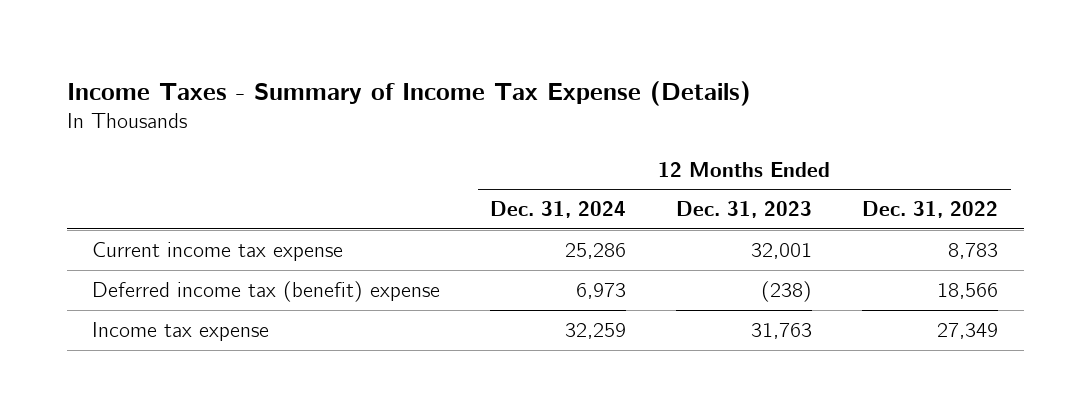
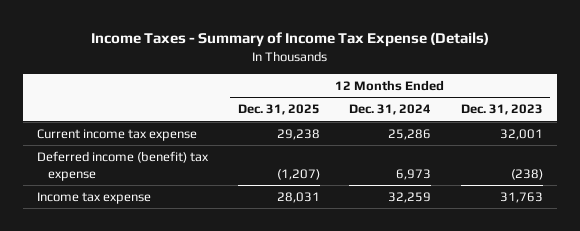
- | 12 Months Ended Dec. 31, 2024 | 12 Months Ended Dec. 31, 2023 | 12 Months Ended Dec. 31, 2022
+ | 12 Months Ended Dec. 31, 2025 | 12 Months Ended Dec. 31, 2024 | 12 Months Ended Dec. 31, 2023
- Deferred income tax (benefit) expense | 6,973 | (238) | 18,566
+ Deferred income (benefit) tax expense | (1,207) | 6,973 | (238)

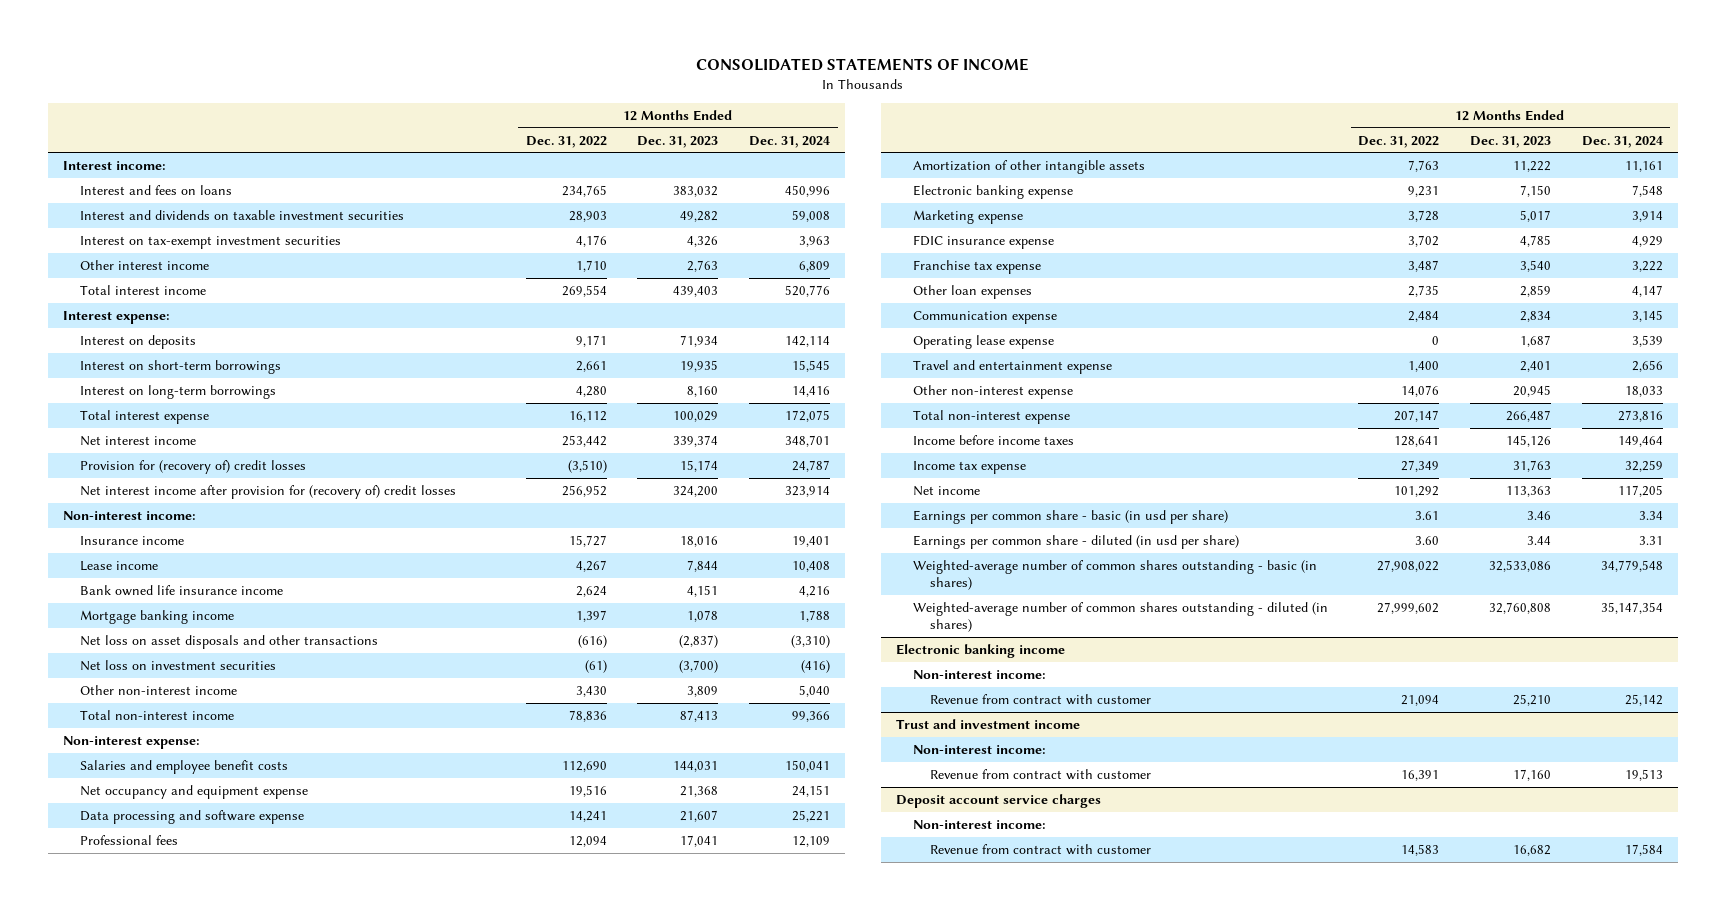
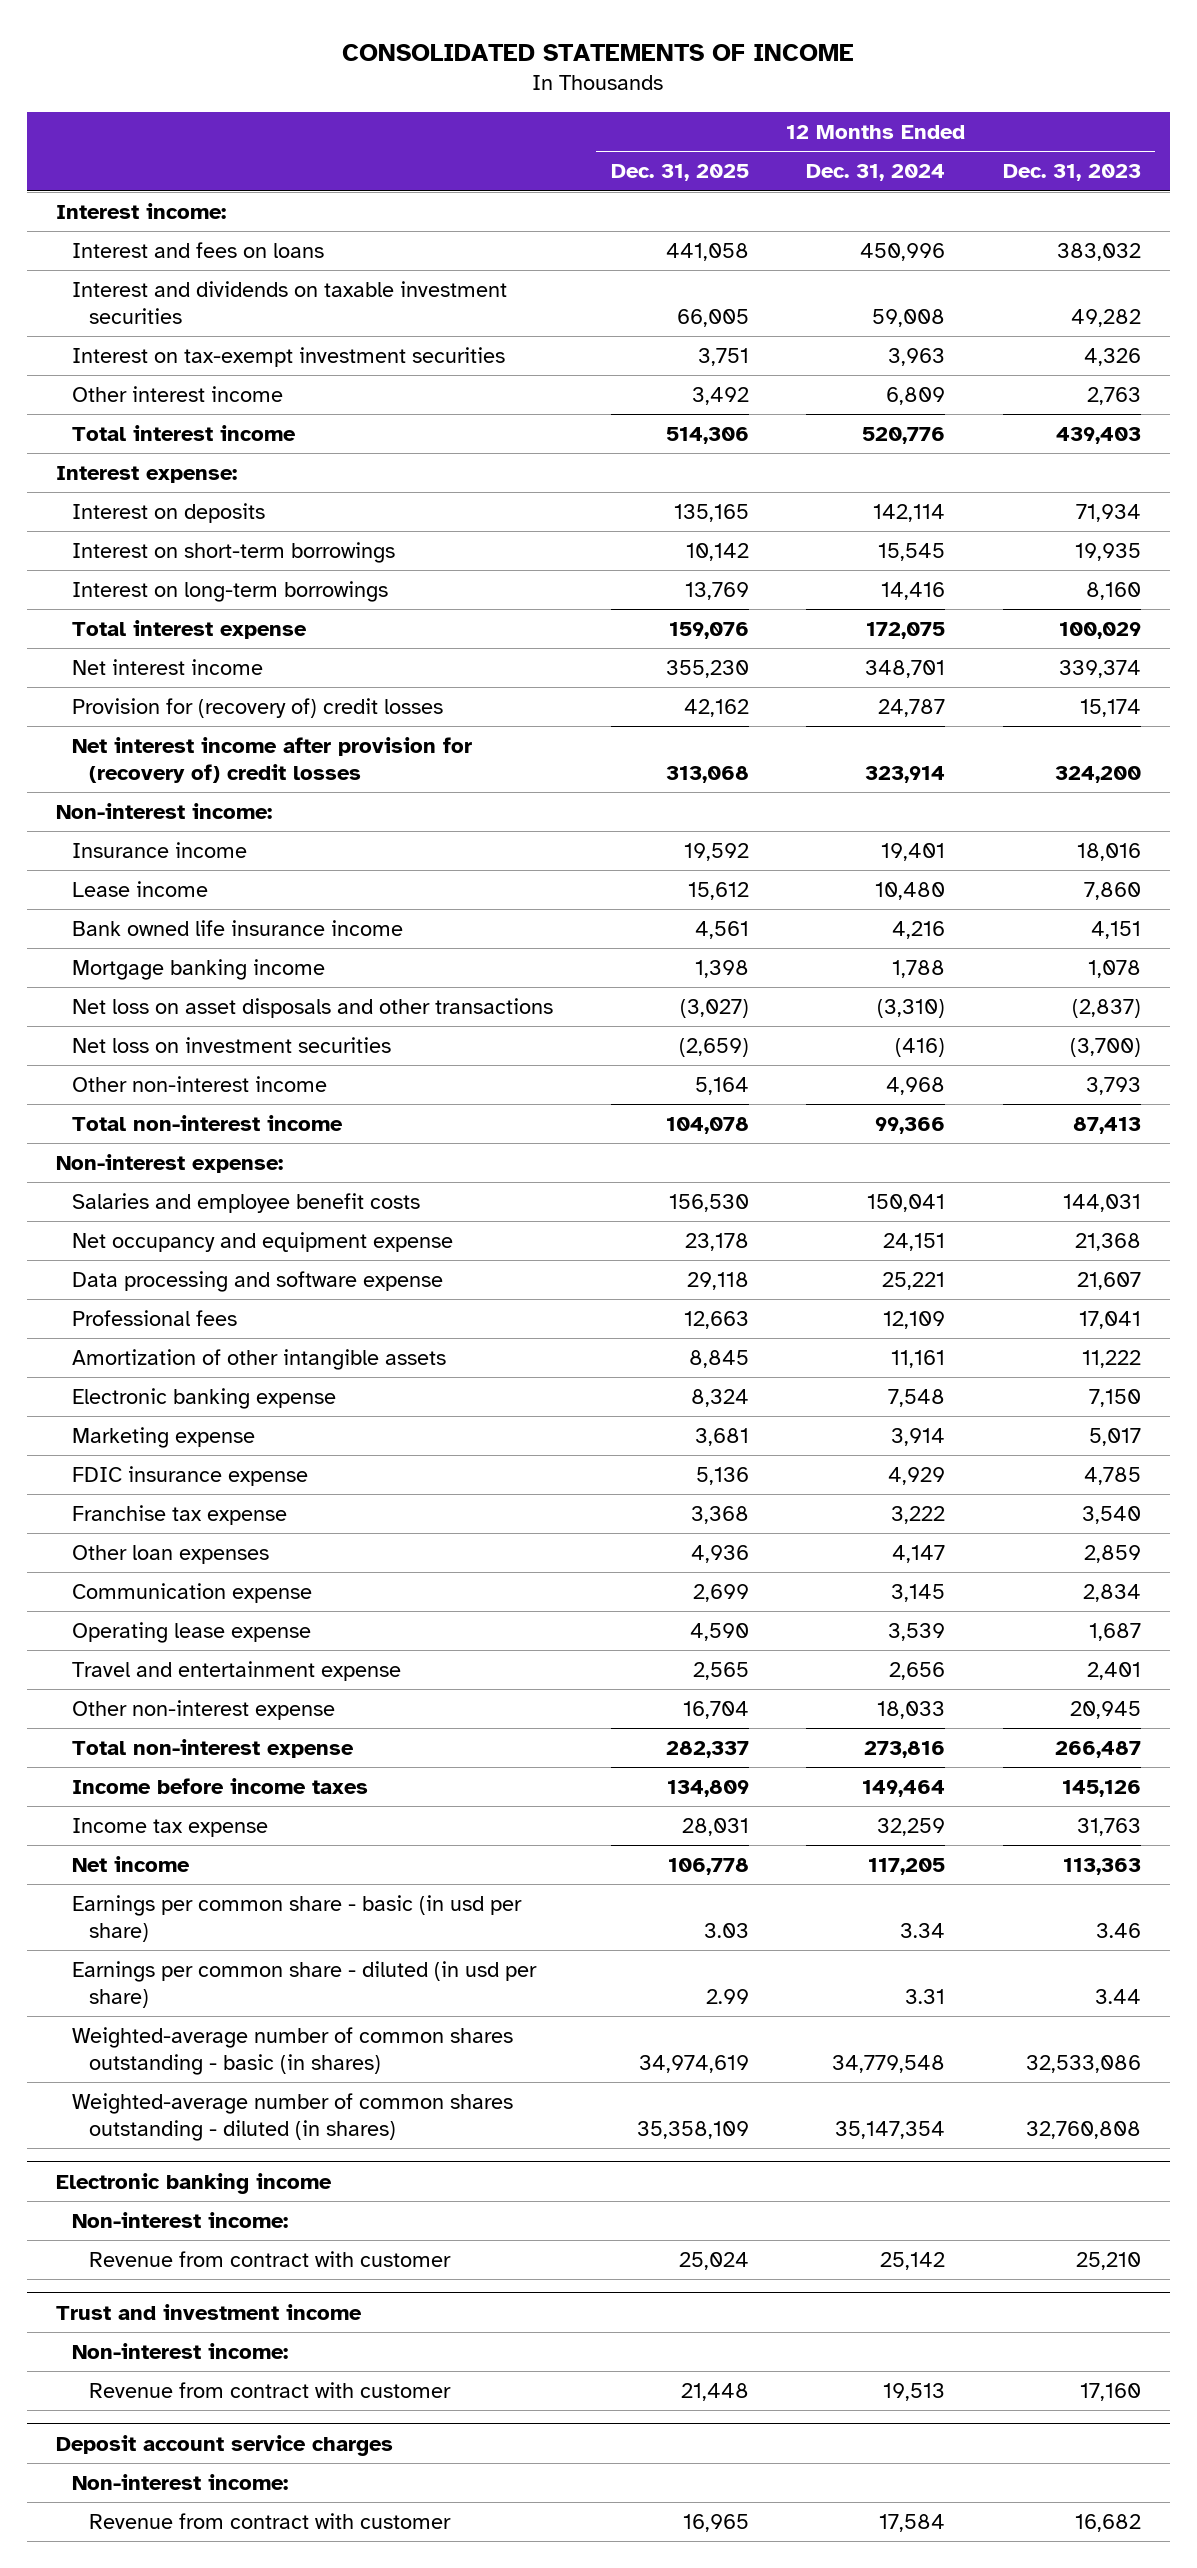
- | 12 Months Ended Dec. 31, 2022 | 12 Months Ended Dec. 31, 2023 | 12 Months Ended Dec. 31, 2024
+ | 12 Months Ended Dec. 31, 2025 | 12 Months Ended Dec. 31, 2024 | 12 Months Ended Dec. 31, 2023
- Lease income | 4,267 | 7,844 | 10,408
+ Lease income | 15,612 | 10,480 | 7,860
- Other non-interest income | 3,430 | 3,809 | 5,040
+ Other non-interest income | 5,164 | 4,968 | 3,793

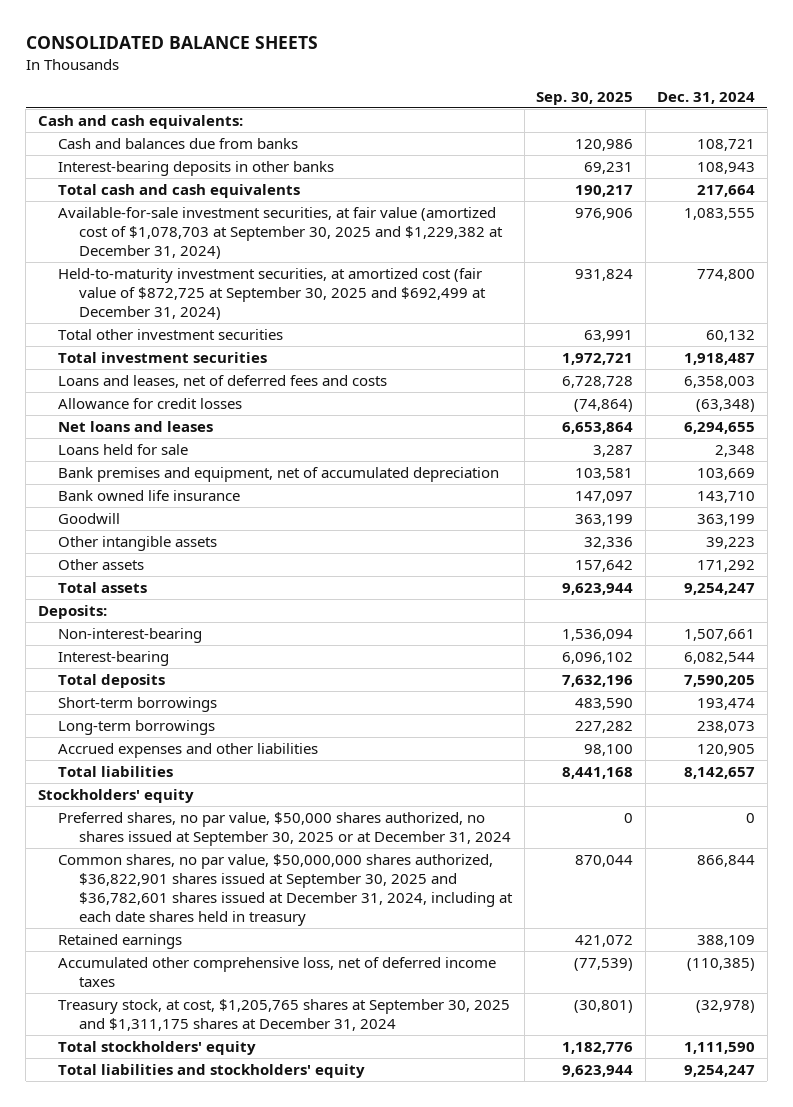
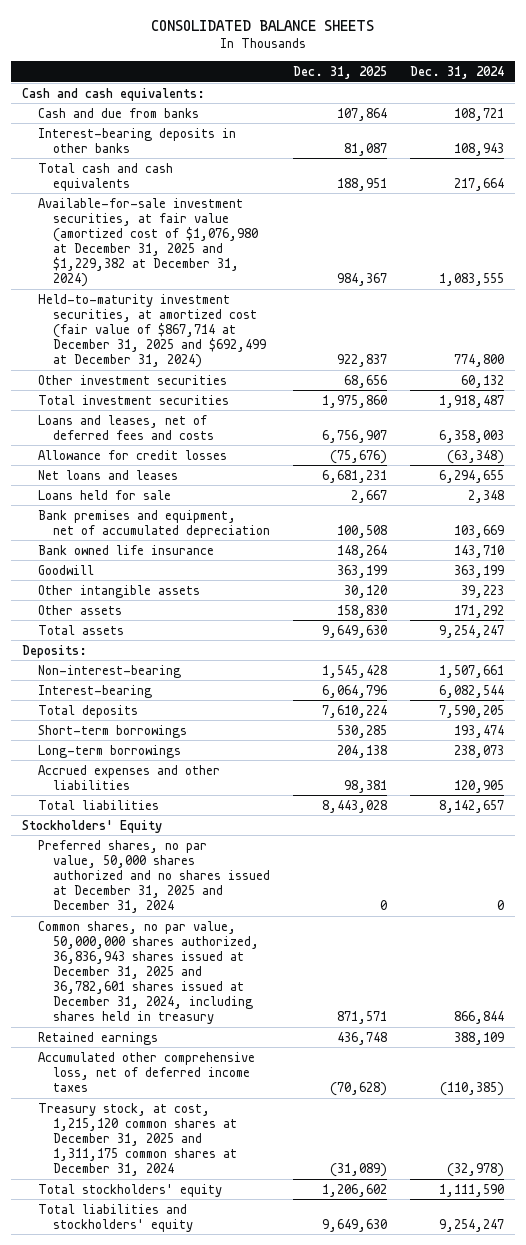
- | Sep. 30, 2025 | Dec. 31, 2024
+ | Dec. 31, 2025 | Dec. 31, 2024
- Cash and balances due from banks | 120,986 | 108,721
+ Cash and due from banks | 107,864 | 108,721
- Available-for-sale investment securities, at fair value (amortized cost of $1,078,703 at September 30, 2025 and $1,229,382 at December 31, 2024) | 976,906 | 1,083,555
- Held-to-maturity investment securities, at amortized cost (fair value of $872,725 at September 30, 2025 and $692,499 at December 31, 2024) | 931,824 | 774,800
- Total other investment securities | 63,991 | 60,132
+ Available-for-sale investment securities, at fair value (amortized cost of $1,076,980 at December 31, 2025 and $1,229,382 at December 31, 2024) | 984,367 | 1,083,555
+ Held-to-maturity investment securities, at amortized cost (fair value of $867,714 at December 31, 2025 and $692,499 at December 31, 2024) | 922,837 | 774,800
+ Other investment securities | 68,656 | 60,132
- Stockholders' equity
- Preferred shares, no par value, $50,000 shares authorized, no shares issued at September 30, 2025 or at December 31, 2024 | 0 | 0
- Common shares, no par value, $50,000,000 shares authorized, $36,822,901 shares issued at September 30, 2025 and $36,782,601 shares issued at December 31, 2024, including at each date shares held in treasury | 870,044 | 866,844
+ Stockholders' Equity
+ Preferred shares, no par value, 50,000 shares authorized and no shares issued at December 31, 2025 and December 31, 2024 | 0 | 0
+ Common shares, no par value, 50,000,000 shares authorized, 36,836,943 shares issued at December 31, 2025 and 36,782,601 shares issued at December 31, 2024, including shares held in treasury | 871,571 | 866,844
- Treasury stock, at cost, $1,205,765 shares at September 30, 2025 and $1,311,175 shares at December 31, 2024 | (30,801) | (32,978)
+ Treasury stock, at cost, 1,215,120 common shares at December 31, 2025 and 1,311,175 common shares at December 31, 2024 | (31,089) | (32,978)

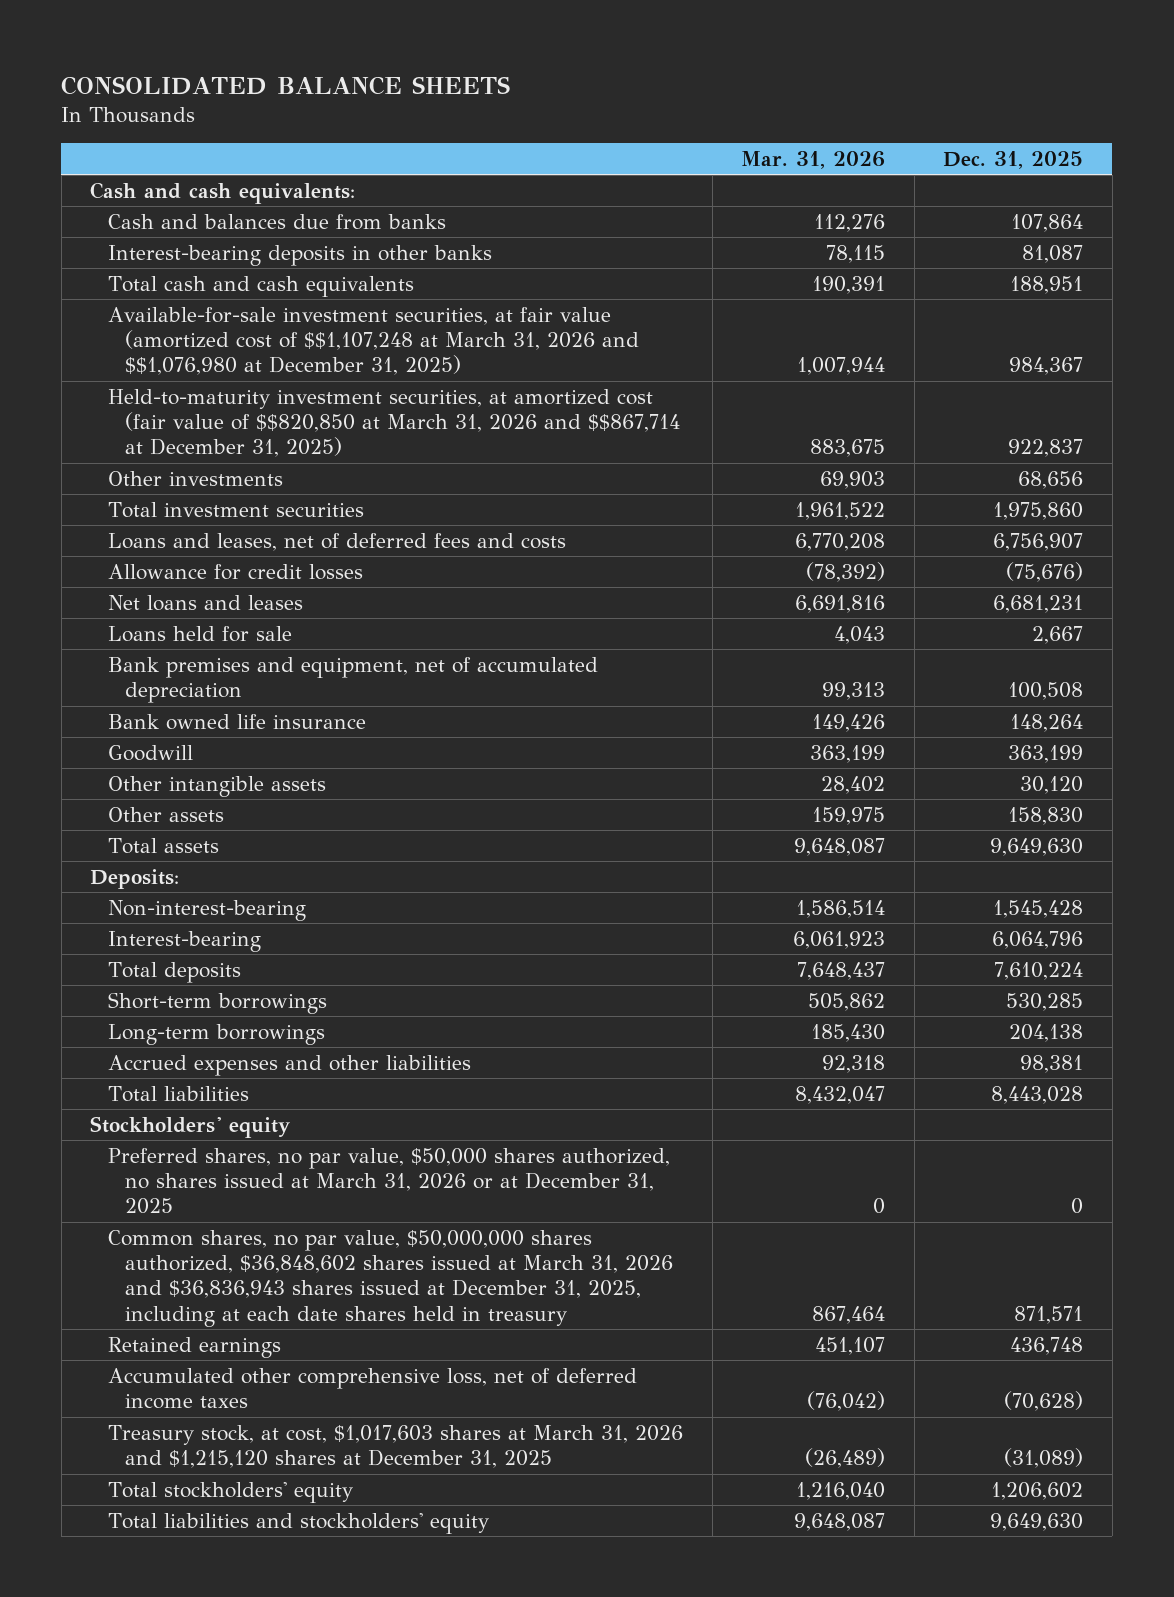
- | Dec. 31, 2025 | Dec. 31, 2024
+ | Mar. 31, 2026 | Dec. 31, 2025
- Cash and due from banks | 107,864 | 108,721
+ Cash and balances due from banks | 112,276 | 107,864
- Available-for-sale investment securities, at fair value (amortized cost of $1,076,980 at December 31, 2025 and $1,229,382 at December 31, 2024) | 984,367 | 1,083,555
- Held-to-maturity investment securities, at amortized cost (fair value of $867,714 at December 31, 2025 and $692,499 at December 31, 2024) | 922,837 | 774,800
- Other investment securities | 68,656 | 60,132
+ Available-for-sale investment securities, at fair value (amortized cost of $$1,107,248 at March 31, 2026 and $$1,076,980 at December 31, 2025) | 1,007,944 | 984,367
+ Held-to-maturity investment securities, at amortized cost (fair value of $$820,850 at March 31, 2026 and $$867,714 at December 31, 2025) | 883,675 | 922,837
+ Other investments | 69,903 | 68,656
- Stockholders' Equity
- Preferred shares, no par value, 50,000 shares authorized and no shares issued at December 31, 2025 and December 31, 2024 | 0 | 0
- Common shares, no par value, 50,000,000 shares authorized, 36,836,943 shares issued at December 31, 2025 and 36,782,601 shares issued at December 31, 2024, including shares held in treasury | 871,571 | 866,844
+ Stockholders' equity
+ Preferred shares, no par value, $50,000 shares authorized, no shares issued at March 31, 2026 or at December 31, 2025 | 0 | 0
+ Common shares, no par value, $50,000,000 shares authorized, $36,848,602 shares issued at March 31, 2026 and $36,836,943 shares issued at December 31, 2025, including at each date shares held in treasury | 867,464 | 871,571
- Treasury stock, at cost, 1,215,120 common shares at December 31, 2025 and 1,311,175 common shares at December 31, 2024 | (31,089) | (32,978)
+ Treasury stock, at cost, $1,017,603 shares at March 31, 2026 and $1,215,120 shares at December 31, 2025 | (26,489) | (31,089)

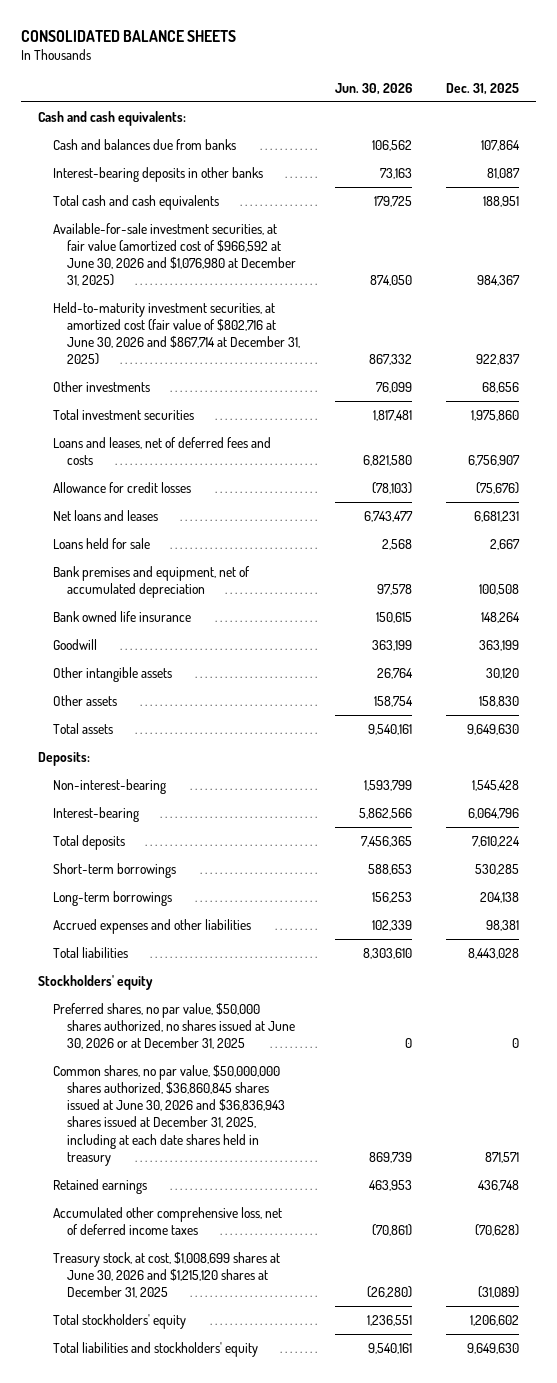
- | Mar. 31, 2026 | Dec. 31, 2025
+ | Jun. 30, 2026 | Dec. 31, 2025
- Available-for-sale investment securities, at fair value (amortized cost of $$1,107,248 at March 31, 2026 and $$1,076,980 at December 31, 2025) | 1,007,944 | 984,367
- Held-to-maturity investment securities, at amortized cost (fair value of $$820,850 at March 31, 2026 and $$867,714 at December 31, 2025) | 883,675 | 922,837
+ Available-for-sale investment securities, at fair value (amortized cost of $966,592 at June 30, 2026 and $1,076,980 at December 31, 2025) | 874,050 | 984,367
+ Held-to-maturity investment securities, at amortized cost (fair value of $802,716 at June 30, 2026 and $867,714 at December 31, 2025) | 867,332 | 922,837
- Preferred shares, no par value, $50,000 shares authorized, no shares issued at March 31, 2026 or at December 31, 2025 | 0 | 0
- Common shares, no par value, $50,000,000 shares authorized, $36,848,602 shares issued at March 31, 2026 and $36,836,943 shares issued at December 31, 2025, including at each date shares held in treasury | 867,464 | 871,571
+ Preferred shares, no par value, $50,000 shares authorized, no shares issued at June 30, 2026 or at December 31, 2025 | 0 | 0
+ Common shares, no par value, $50,000,000 shares authorized, $36,860,845 shares issued at June 30, 2026 and $36,836,943 shares issued at December 31, 2025, including at each date shares held in treasury | 869,739 | 871,571
- Treasury stock, at cost, $1,017,603 shares at March 31, 2026 and $1,215,120 shares at December 31, 2025 | (26,489) | (31,089)
+ Treasury stock, at cost, $1,008,699 shares at June 30, 2026 and $1,215,120 shares at December 31, 2025 | (26,280) | (31,089)

